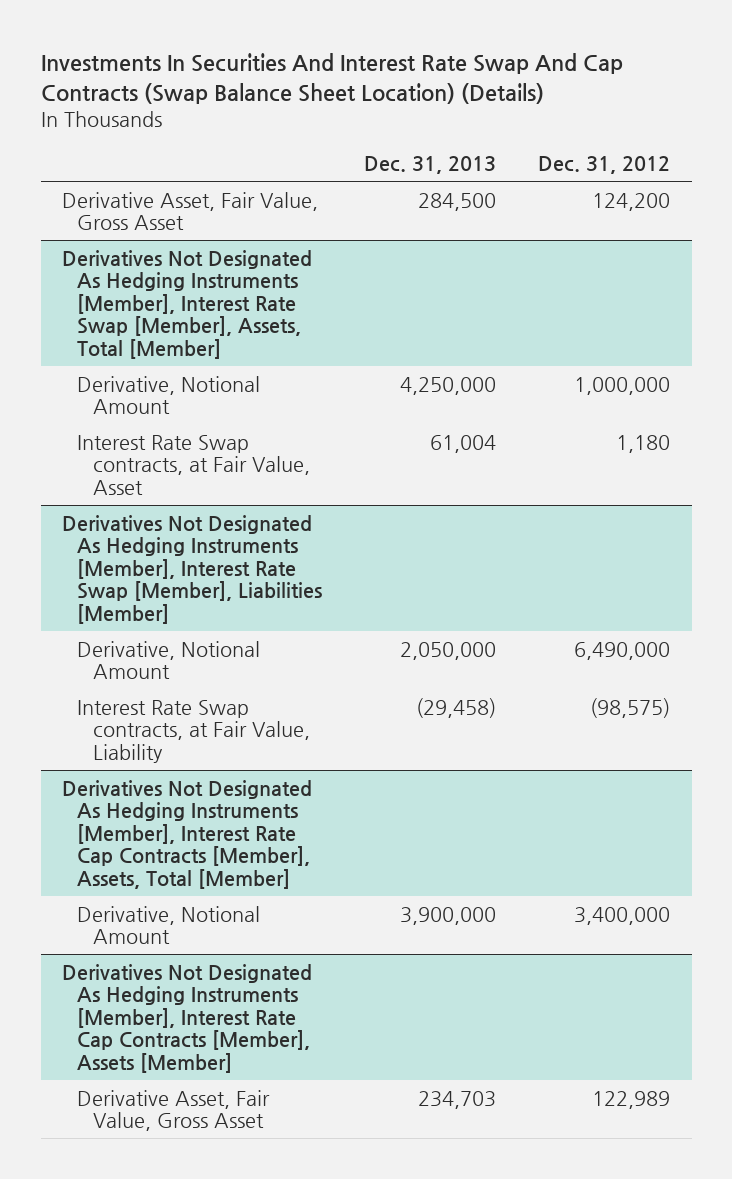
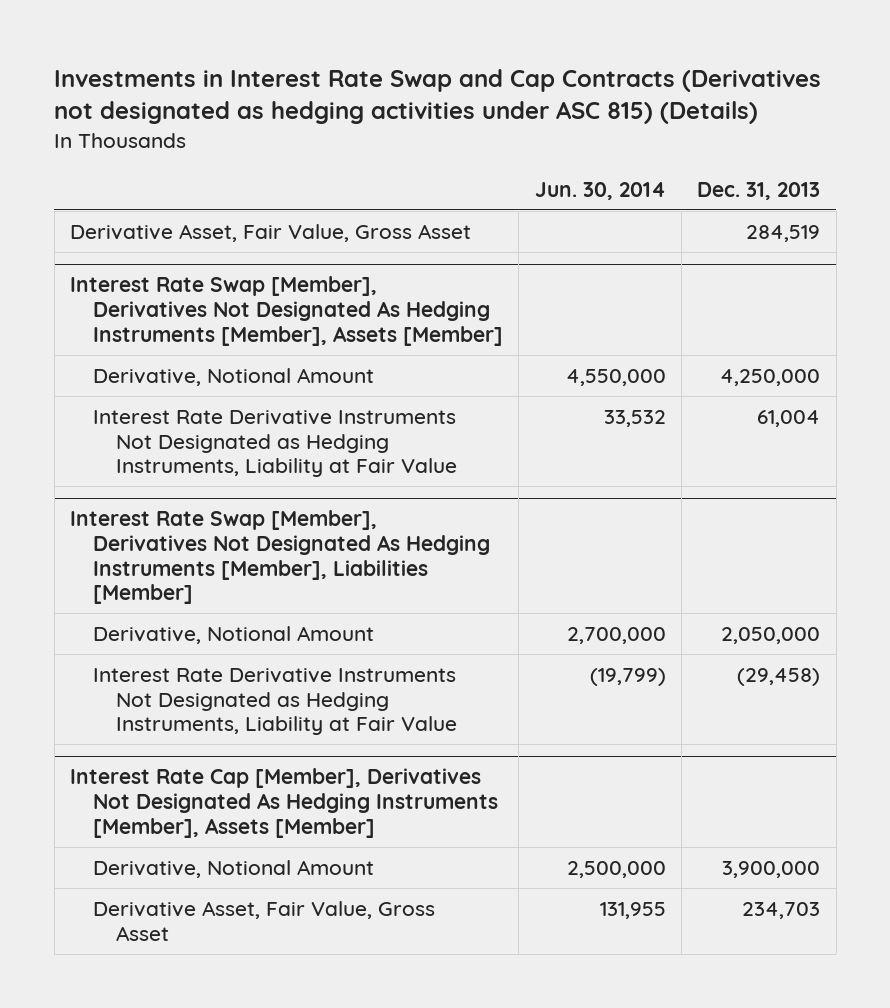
- Investments In Securities And Interest Rate Swap And Cap Contracts (Swap Balance Sheet Location) (Details)
+ Investments in Interest Rate Swap and Cap Contracts (Derivatives not designated as hedging activities under ASC 815) (Details)
- | Dec. 31, 2013 | Dec. 31, 2012
+ | Jun. 30, 2014 | Dec. 31, 2013
- Derivative Asset, Fair Value, Gross Asset | 284,500 | 124,200
- Derivatives Not Designated As Hedging Instruments [Member], Interest Rate Swap [Member], Assets, Total [Member]
+ Derivative Asset, Fair Value, Gross Asset | | 284,519
+ Interest Rate Swap [Member], Derivatives Not Designated As Hedging Instruments [Member], Assets [Member]
- Interest Rate Swap contracts, at Fair Value, Asset | 61,004 | 1,180
- Derivatives Not Designated As Hedging Instruments [Member], Interest Rate Swap [Member], Liabilities [Member]
+ Interest Rate Derivative Instruments Not Designated as Hedging Instruments, Liability at Fair Value | 33,532 | 61,004
+ Interest Rate Swap [Member], Derivatives Not Designated As Hedging Instruments [Member], Liabilities [Member]
- Interest Rate Swap contracts, at Fair Value, Liability | (29,458) | (98,575)
- Derivatives Not Designated As Hedging Instruments [Member], Interest Rate Cap Contracts [Member], Assets, Total [Member]
+ Interest Rate Derivative Instruments Not Designated as Hedging Instruments, Liability at Fair Value | (19,799) | (29,458)
+ Interest Rate Cap [Member], Derivatives Not Designated As Hedging Instruments [Member], Assets [Member]
- Derivatives Not Designated As Hedging Instruments [Member], Interest Rate Cap Contracts [Member], Assets [Member]

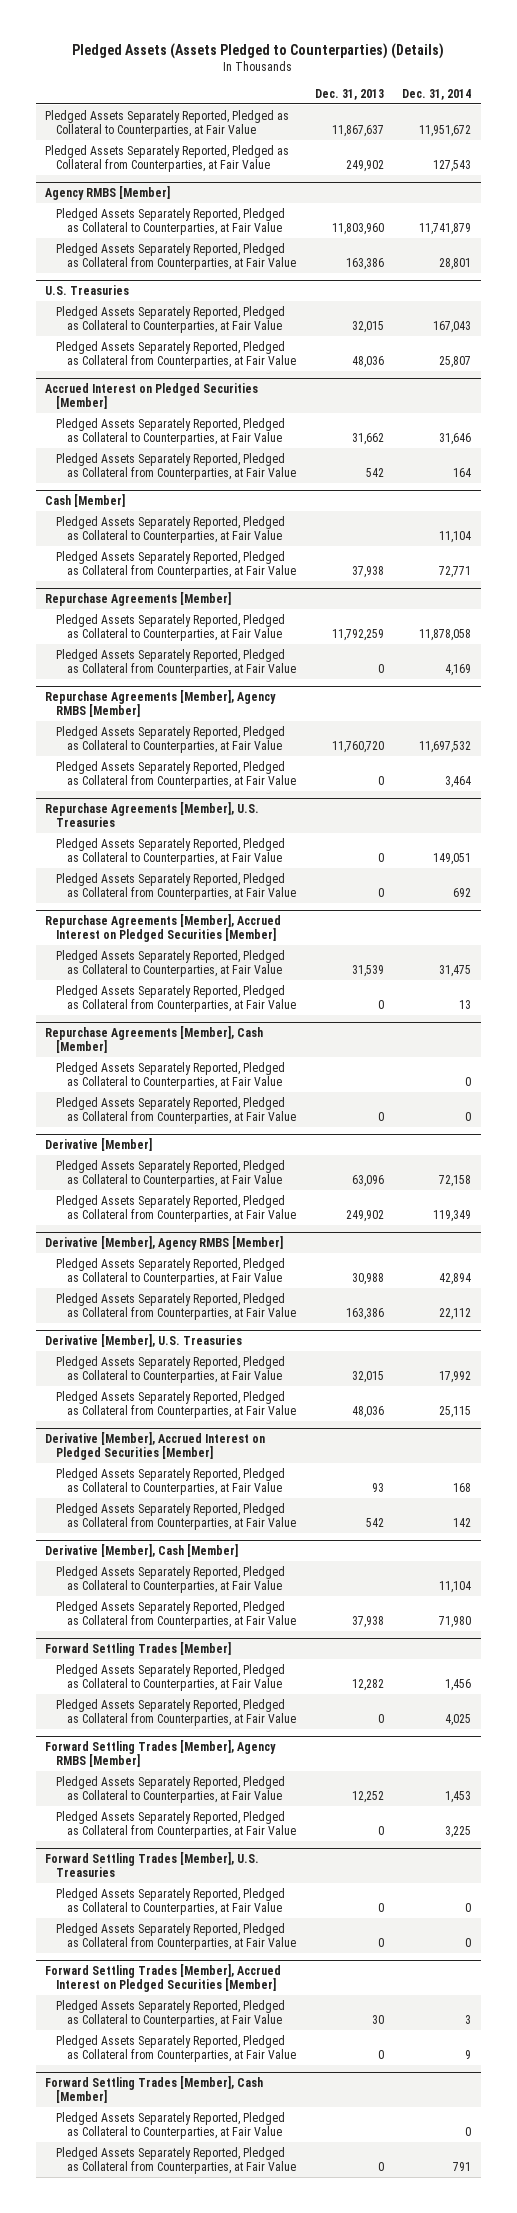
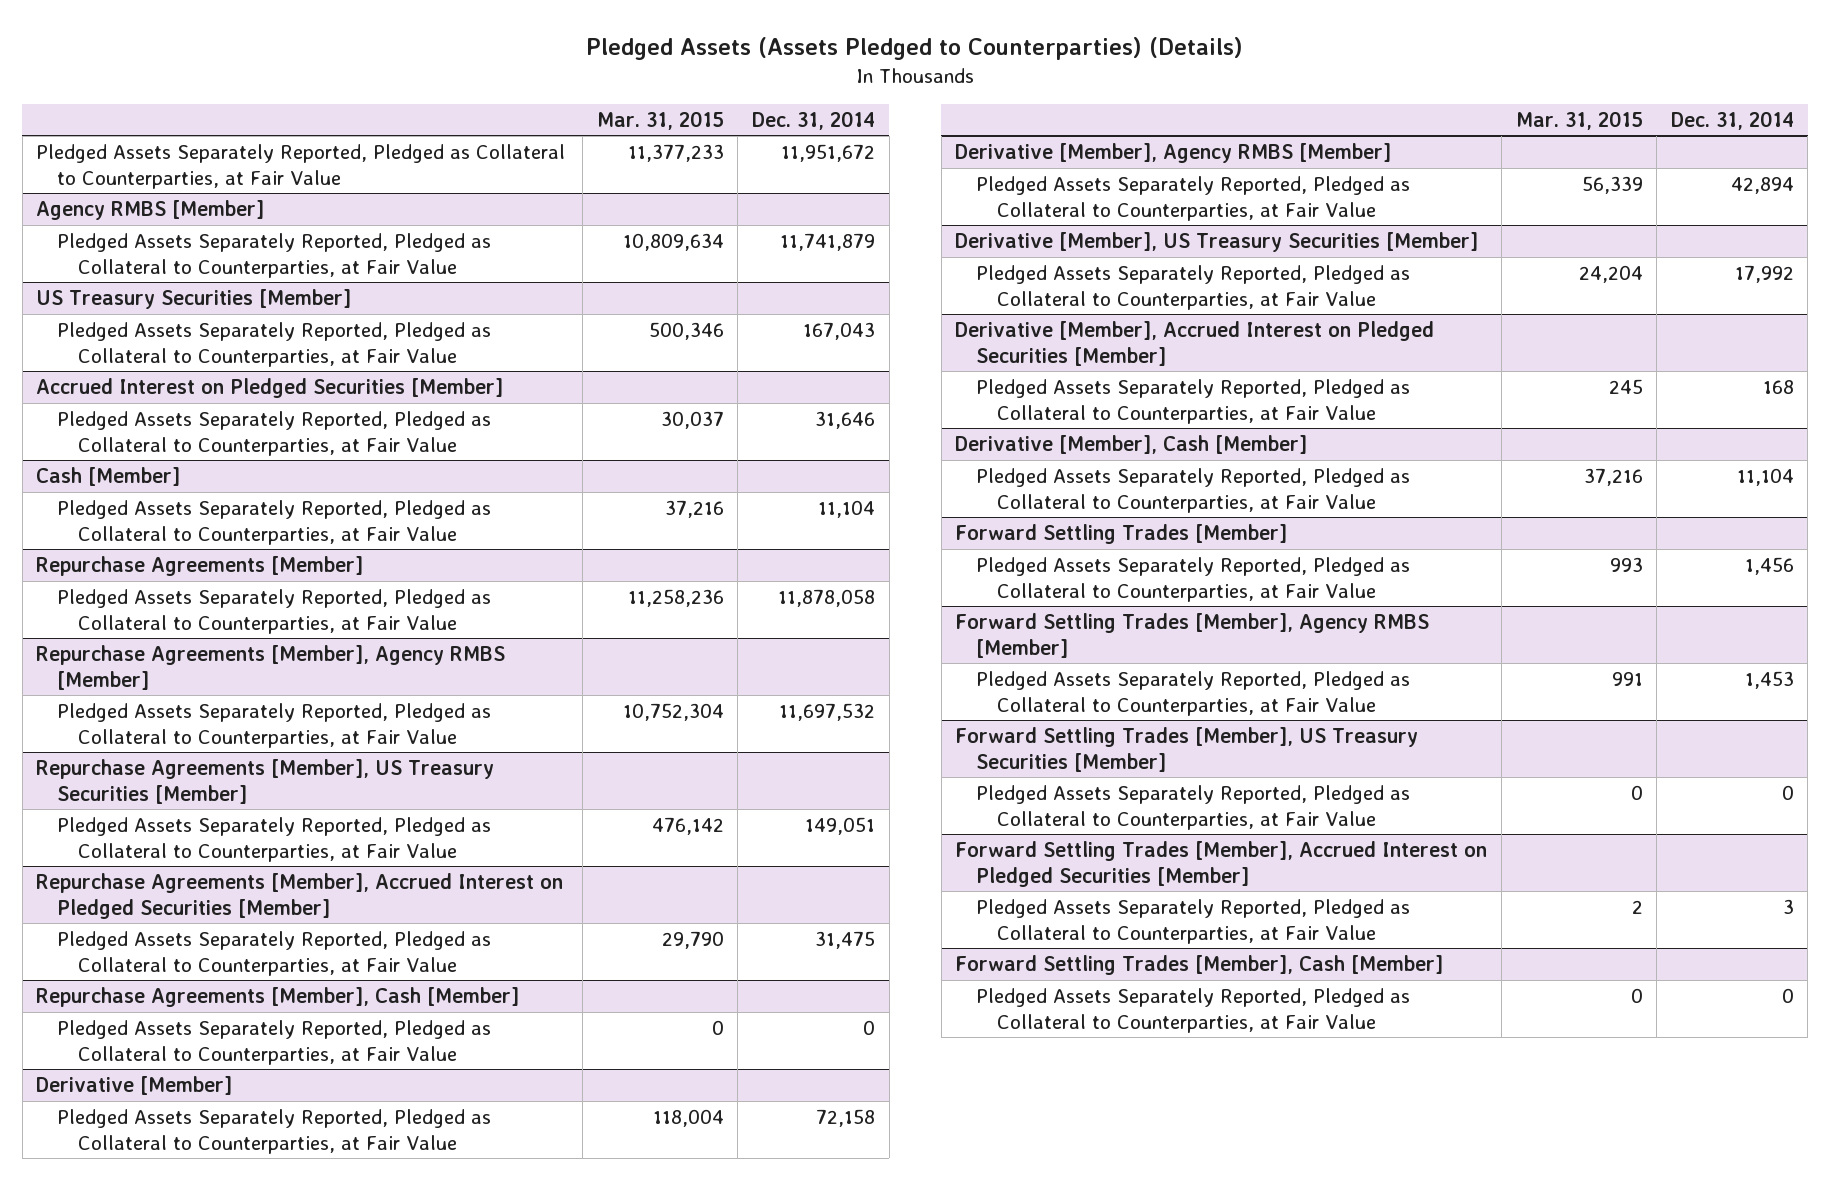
- | Dec. 31, 2013 | Dec. 31, 2014
+ | Mar. 31, 2015 | Dec. 31, 2014
- Pledged Assets Separately Reported, Pledged as Collateral from Counterparties, at Fair Value | 249,902 | 127,543
@ Agency RMBS [Member]
- Pledged Assets Separately Reported, Pledged as Collateral from Counterparties, at Fair Value | 163,386 | 28,801
- U.S. Treasuries
+ US Treasury Securities [Member]
- Pledged Assets Separately Reported, Pledged as Collateral from Counterparties, at Fair Value | 48,036 | 25,807
@ Accrued Interest on Pledged Securities [Member]
- Pledged Assets Separately Reported, Pledged as Collateral from Counterparties, at Fair Value | 542 | 164
@ Cash [Member]
- Pledged Assets Separately Reported, Pledged as Collateral from Counterparties, at Fair Value | 37,938 | 72,771
@ Repurchase Agreements [Member]
- Pledged Assets Separately Reported, Pledged as Collateral from Counterparties, at Fair Value | 0 | 4,169
@ Repurchase Agreements [Member], Agency RMBS [Member]
- Pledged Assets Separately Reported, Pledged as Collateral from Counterparties, at Fair Value | 0 | 3,464
- Repurchase Agreements [Member], U.S. Treasuries
+ Repurchase Agreements [Member], US Treasury Securities [Member]
- Pledged Assets Separately Reported, Pledged as Collateral from Counterparties, at Fair Value | 0 | 692
@ Repurchase Agreements [Member], Accrued Interest on Pledged Securities [Member]
- Pledged Assets Separately Reported, Pledged as Collateral from Counterparties, at Fair Value | 0 | 13
@ Repurchase Agreements [Member], Cash [Member]
- Pledged Assets Separately Reported, Pledged as Collateral from Counterparties, at Fair Value | 0 | 0
@ Derivative [Member]
- Pledged Assets Separately Reported, Pledged as Collateral from Counterparties, at Fair Value | 249,902 | 119,349
@ Derivative [Member], Agency RMBS [Member]
- Pledged Assets Separately Reported, Pledged as Collateral from Counterparties, at Fair Value | 163,386 | 22,112
- Derivative [Member], U.S. Treasuries
+ Derivative [Member], US Treasury Securities [Member]
- Pledged Assets Separately Reported, Pledged as Collateral from Counterparties, at Fair Value | 48,036 | 25,115
@ Derivative [Member], Accrued Interest on Pledged Securities [Member]
- Pledged Assets Separately Reported, Pledged as Collateral from Counterparties, at Fair Value | 542 | 142
@ Derivative [Member], Cash [Member]
- Pledged Assets Separately Reported, Pledged as Collateral from Counterparties, at Fair Value | 37,938 | 71,980
@ Forward Settling Trades [Member]
- Pledged Assets Separately Reported, Pledged as Collateral from Counterparties, at Fair Value | 0 | 4,025
@ Forward Settling Trades [Member], Agency RMBS [Member]
- Pledged Assets Separately Reported, Pledged as Collateral from Counterparties, at Fair Value | 0 | 3,225
- Forward Settling Trades [Member], U.S. Treasuries
+ Forward Settling Trades [Member], US Treasury Securities [Member]
- Pledged Assets Separately Reported, Pledged as Collateral from Counterparties, at Fair Value | 0 | 0
@ Forward Settling Trades [Member], Accrued Interest on Pledged Securities [Member]
- Pledged Assets Separately Reported, Pledged as Collateral from Counterparties, at Fair Value | 0 | 9
@ Forward Settling Trades [Member], Cash [Member]
- Pledged Assets Separately Reported, Pledged as Collateral from Counterparties, at Fair Value | 0 | 791

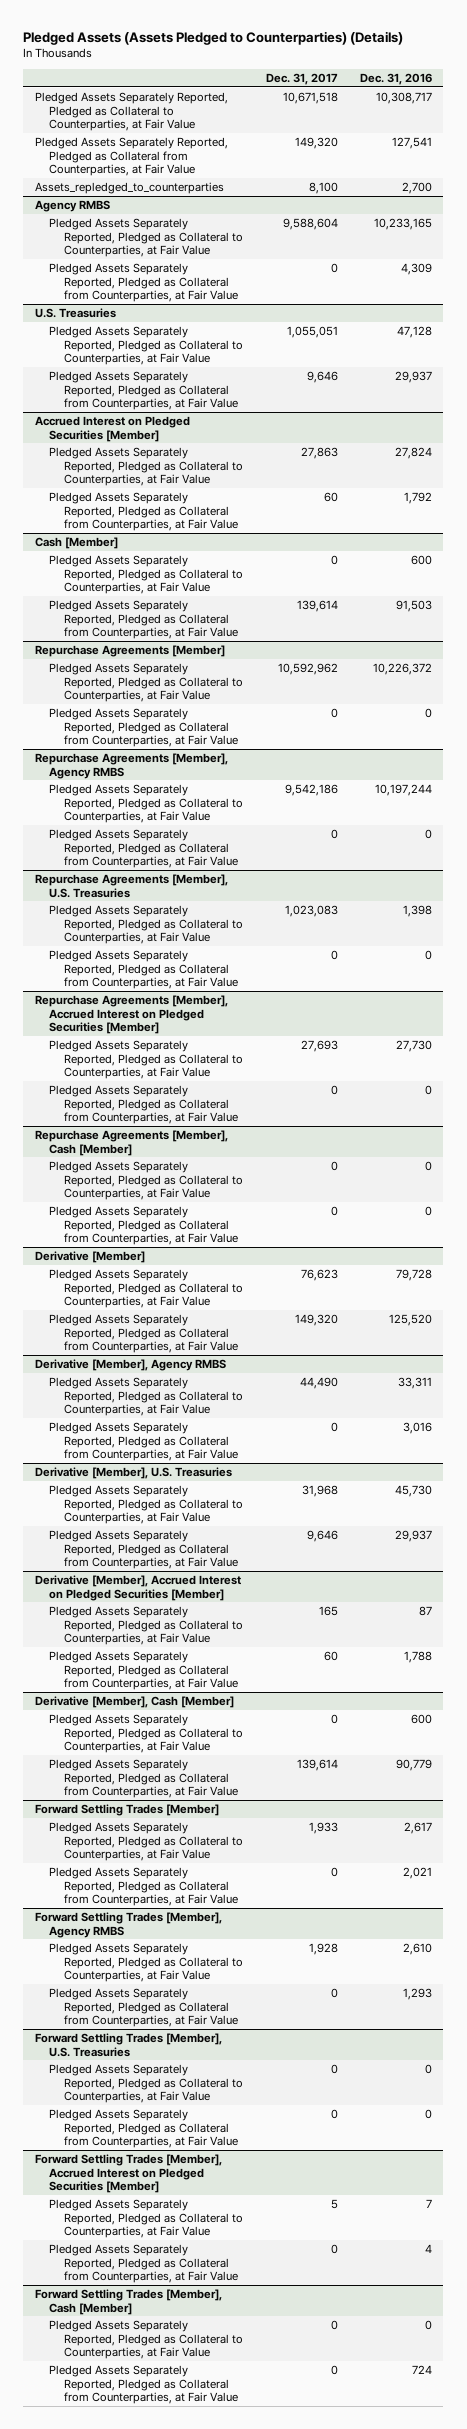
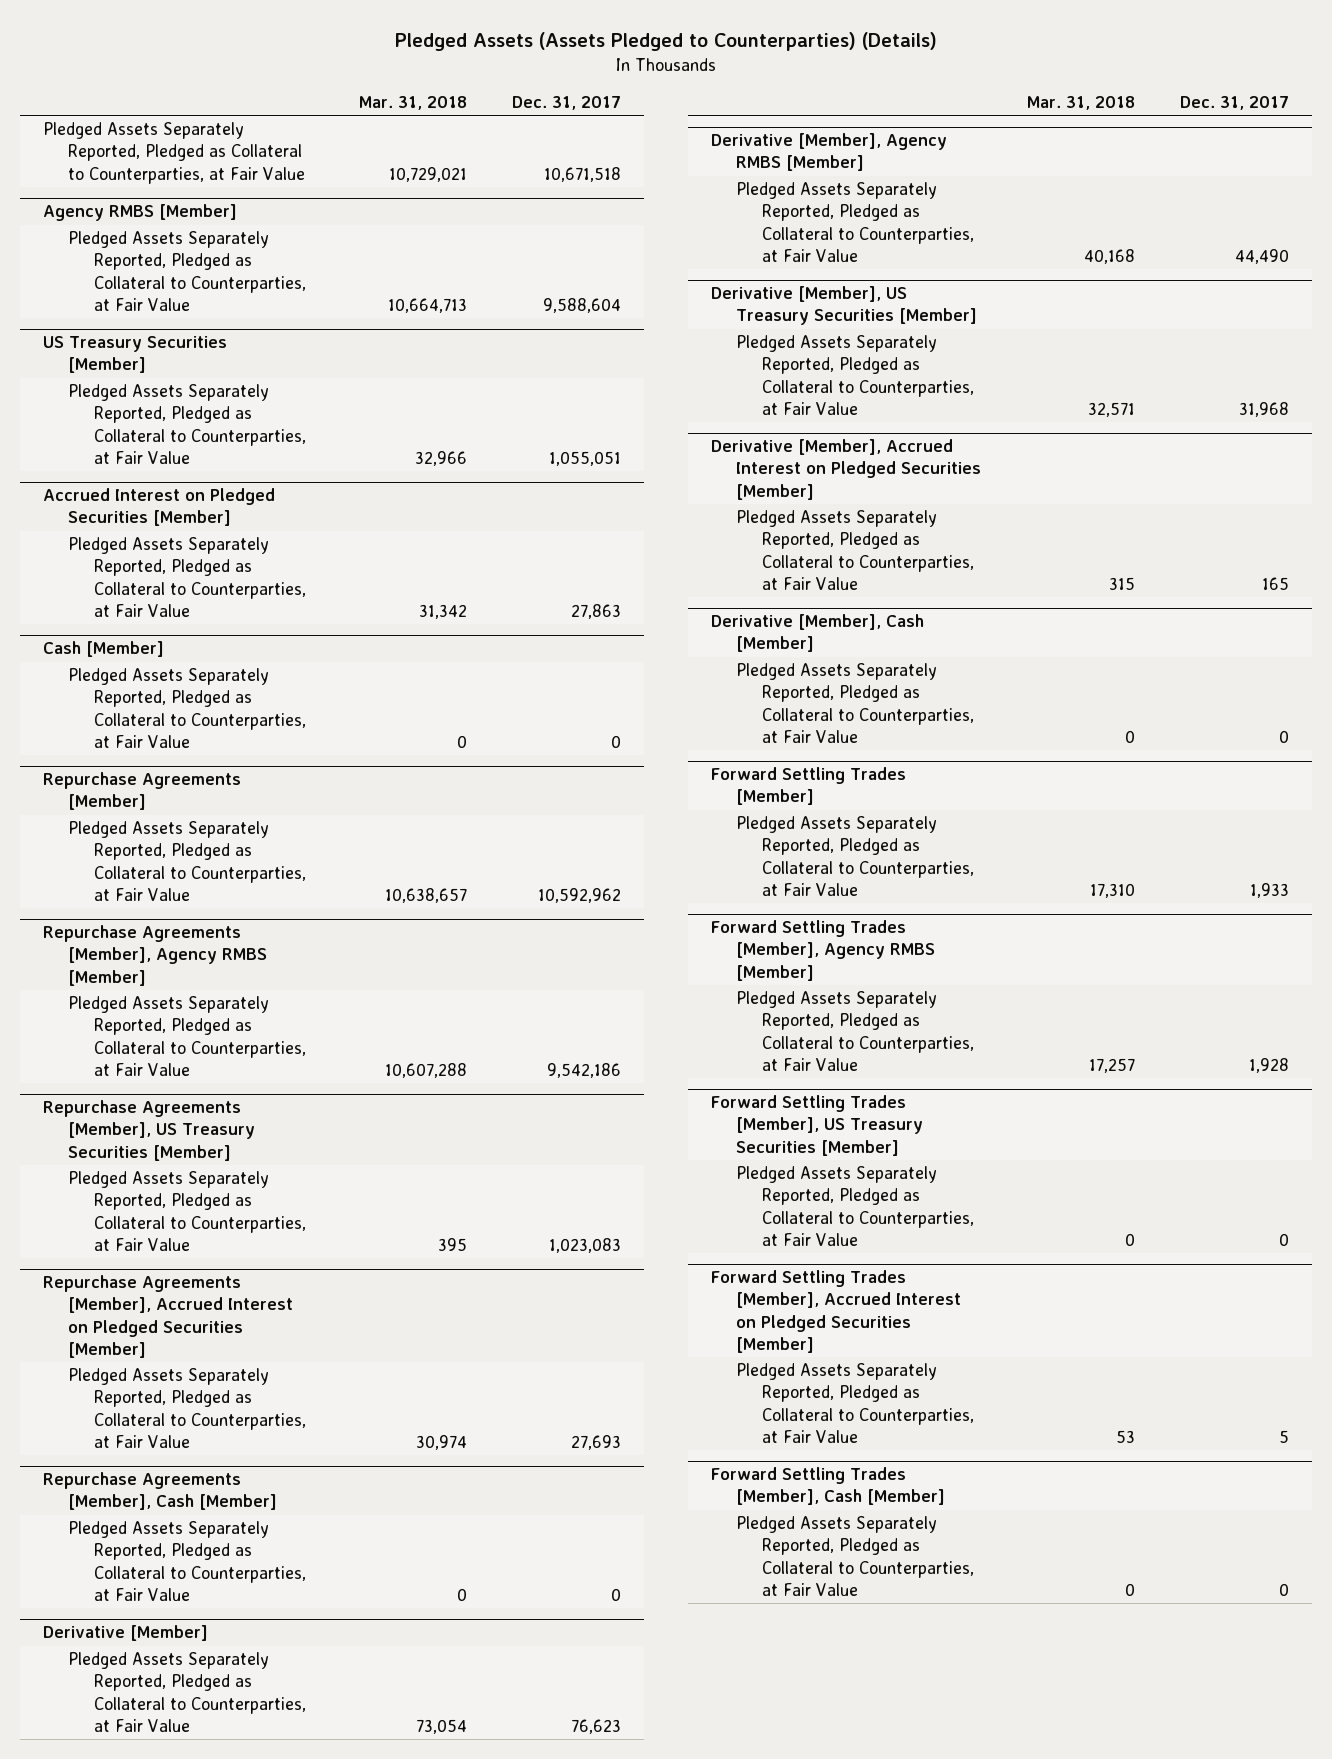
- | Dec. 31, 2017 | Dec. 31, 2016
+ | Mar. 31, 2018 | Dec. 31, 2017
- Pledged Assets Separately Reported, Pledged as Collateral from Counterparties, at Fair Value | 149,320 | 127,541
- Assets_repledged_to_counterparties | 8,100 | 2,700
- Agency RMBS
+ Agency RMBS [Member]
- Pledged Assets Separately Reported, Pledged as Collateral from Counterparties, at Fair Value | 0 | 4,309
- U.S. Treasuries
+ US Treasury Securities [Member]
- Pledged Assets Separately Reported, Pledged as Collateral from Counterparties, at Fair Value | 9,646 | 29,937
@ Accrued Interest on Pledged Securities [Member]
- Pledged Assets Separately Reported, Pledged as Collateral from Counterparties, at Fair Value | 60 | 1,792
@ Cash [Member]
- Pledged Assets Separately Reported, Pledged as Collateral from Counterparties, at Fair Value | 139,614 | 91,503
@ Repurchase Agreements [Member]
- Pledged Assets Separately Reported, Pledged as Collateral from Counterparties, at Fair Value | 0 | 0
- Repurchase Agreements [Member], Agency RMBS
+ Repurchase Agreements [Member], Agency RMBS [Member]
- Pledged Assets Separately Reported, Pledged as Collateral from Counterparties, at Fair Value | 0 | 0
- Repurchase Agreements [Member], U.S. Treasuries
+ Repurchase Agreements [Member], US Treasury Securities [Member]
- Pledged Assets Separately Reported, Pledged as Collateral from Counterparties, at Fair Value | 0 | 0
@ Repurchase Agreements [Member], Accrued Interest on Pledged Securities [Member]
- Pledged Assets Separately Reported, Pledged as Collateral from Counterparties, at Fair Value | 0 | 0
@ Repurchase Agreements [Member], Cash [Member]
- Pledged Assets Separately Reported, Pledged as Collateral from Counterparties, at Fair Value | 0 | 0
@ Derivative [Member]
- Pledged Assets Separately Reported, Pledged as Collateral from Counterparties, at Fair Value | 149,320 | 125,520
- Derivative [Member], Agency RMBS
+ Derivative [Member], Agency RMBS [Member]
- Pledged Assets Separately Reported, Pledged as Collateral from Counterparties, at Fair Value | 0 | 3,016
- Derivative [Member], U.S. Treasuries
+ Derivative [Member], US Treasury Securities [Member]
- Pledged Assets Separately Reported, Pledged as Collateral from Counterparties, at Fair Value | 9,646 | 29,937
@ Derivative [Member], Accrued Interest on Pledged Securities [Member]
- Pledged Assets Separately Reported, Pledged as Collateral from Counterparties, at Fair Value | 60 | 1,788
@ Derivative [Member], Cash [Member]
- Pledged Assets Separately Reported, Pledged as Collateral from Counterparties, at Fair Value | 139,614 | 90,779
@ Forward Settling Trades [Member]
- Pledged Assets Separately Reported, Pledged as Collateral from Counterparties, at Fair Value | 0 | 2,021
- Forward Settling Trades [Member], Agency RMBS
+ Forward Settling Trades [Member], Agency RMBS [Member]
- Pledged Assets Separately Reported, Pledged as Collateral from Counterparties, at Fair Value | 0 | 1,293
- Forward Settling Trades [Member], U.S. Treasuries
+ Forward Settling Trades [Member], US Treasury Securities [Member]
- Pledged Assets Separately Reported, Pledged as Collateral from Counterparties, at Fair Value | 0 | 0
@ Forward Settling Trades [Member], Accrued Interest on Pledged Securities [Member]
- Pledged Assets Separately Reported, Pledged as Collateral from Counterparties, at Fair Value | 0 | 4
@ Forward Settling Trades [Member], Cash [Member]
- Pledged Assets Separately Reported, Pledged as Collateral from Counterparties, at Fair Value | 0 | 724

